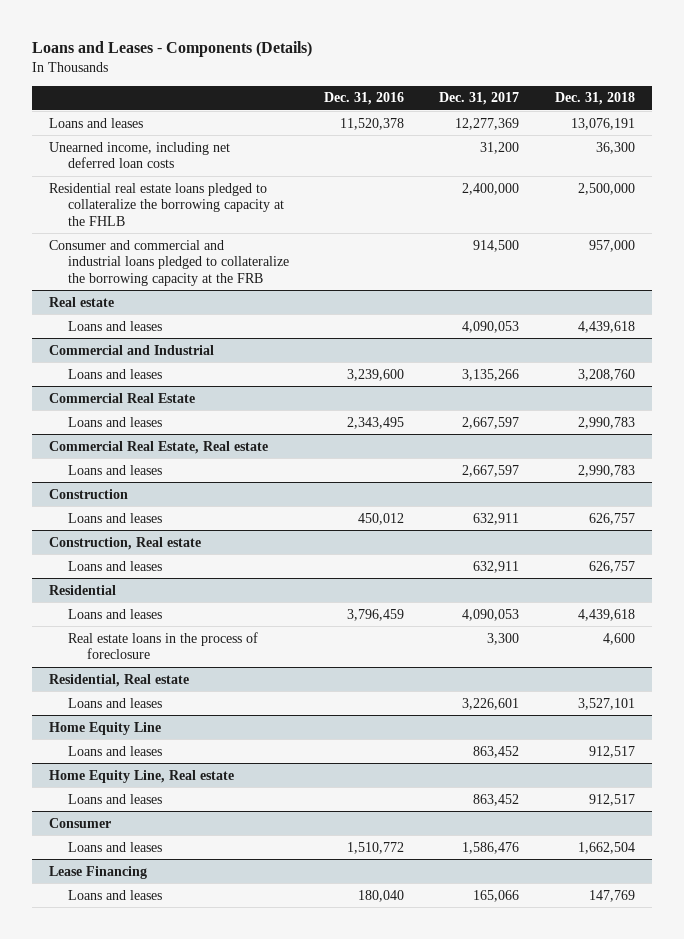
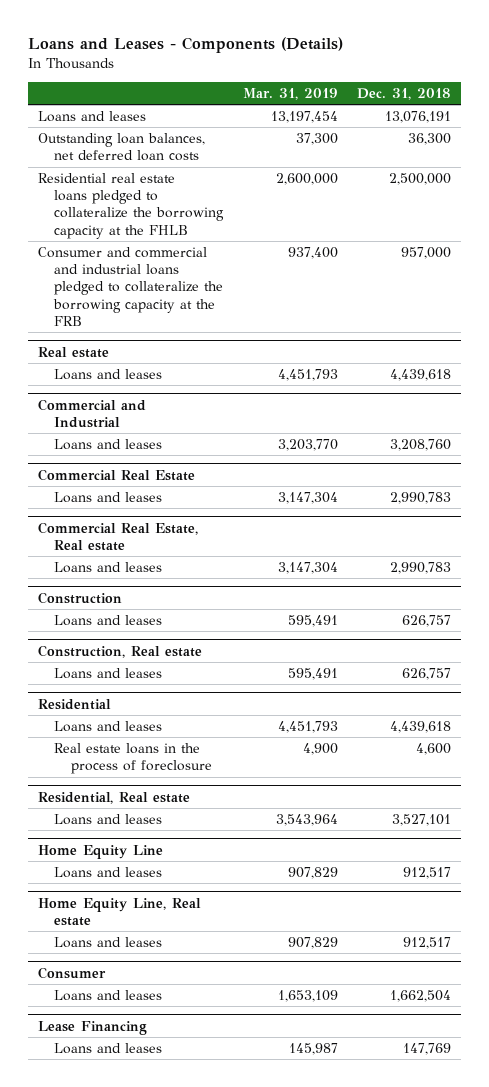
- | Dec. 31, 2016 | Dec. 31, 2017 | Dec. 31, 2018
+ | Mar. 31, 2019 | Dec. 31, 2018
- Unearned income, including net deferred loan costs | | 31,200 | 36,300
+ Outstanding loan balances, net deferred loan costs | 37,300 | 36,300

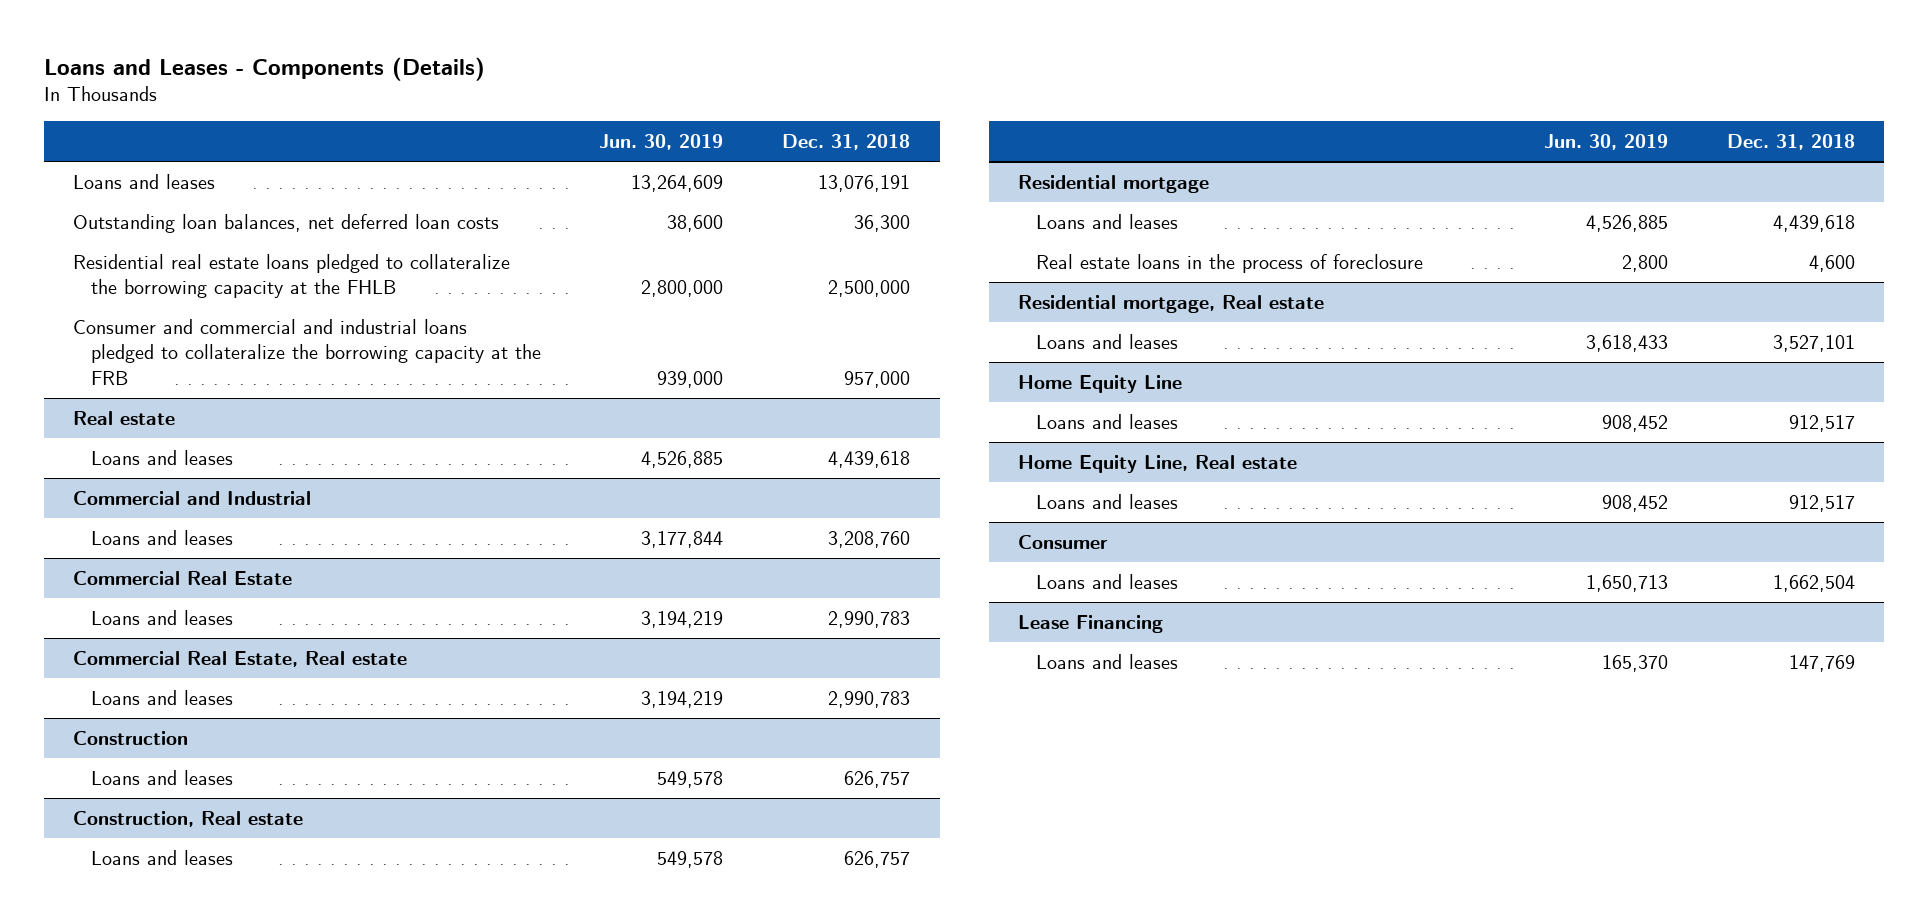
- | Mar. 31, 2019 | Dec. 31, 2018
+ | Jun. 30, 2019 | Dec. 31, 2018
- Residential
+ Residential mortgage
- Residential, Real estate
+ Residential mortgage, Real estate

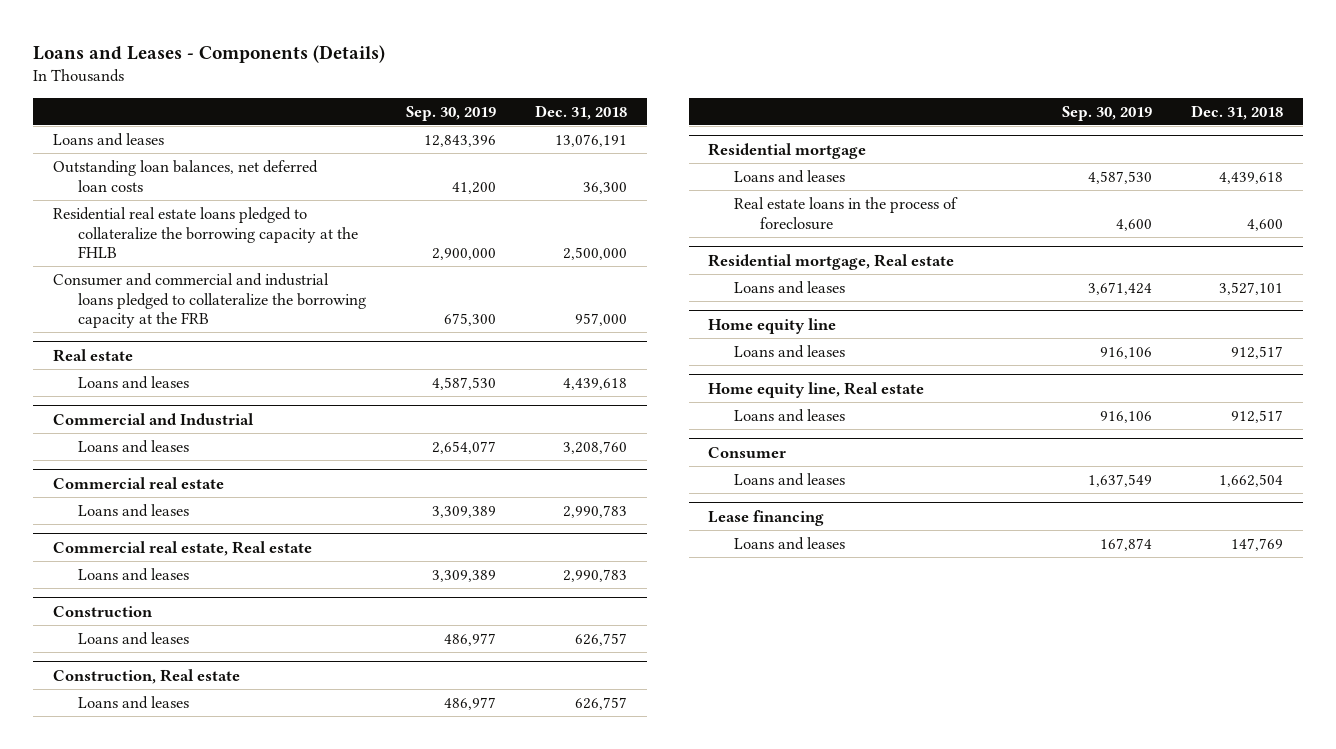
- | Jun. 30, 2019 | Dec. 31, 2018
+ | Sep. 30, 2019 | Dec. 31, 2018
- Commercial Real Estate
+ Commercial real estate
- Commercial Real Estate, Real estate
+ Commercial real estate, Real estate
- Home Equity Line
+ Home equity line
- Home Equity Line, Real estate
+ Home equity line, Real estate
- Lease Financing
+ Lease financing

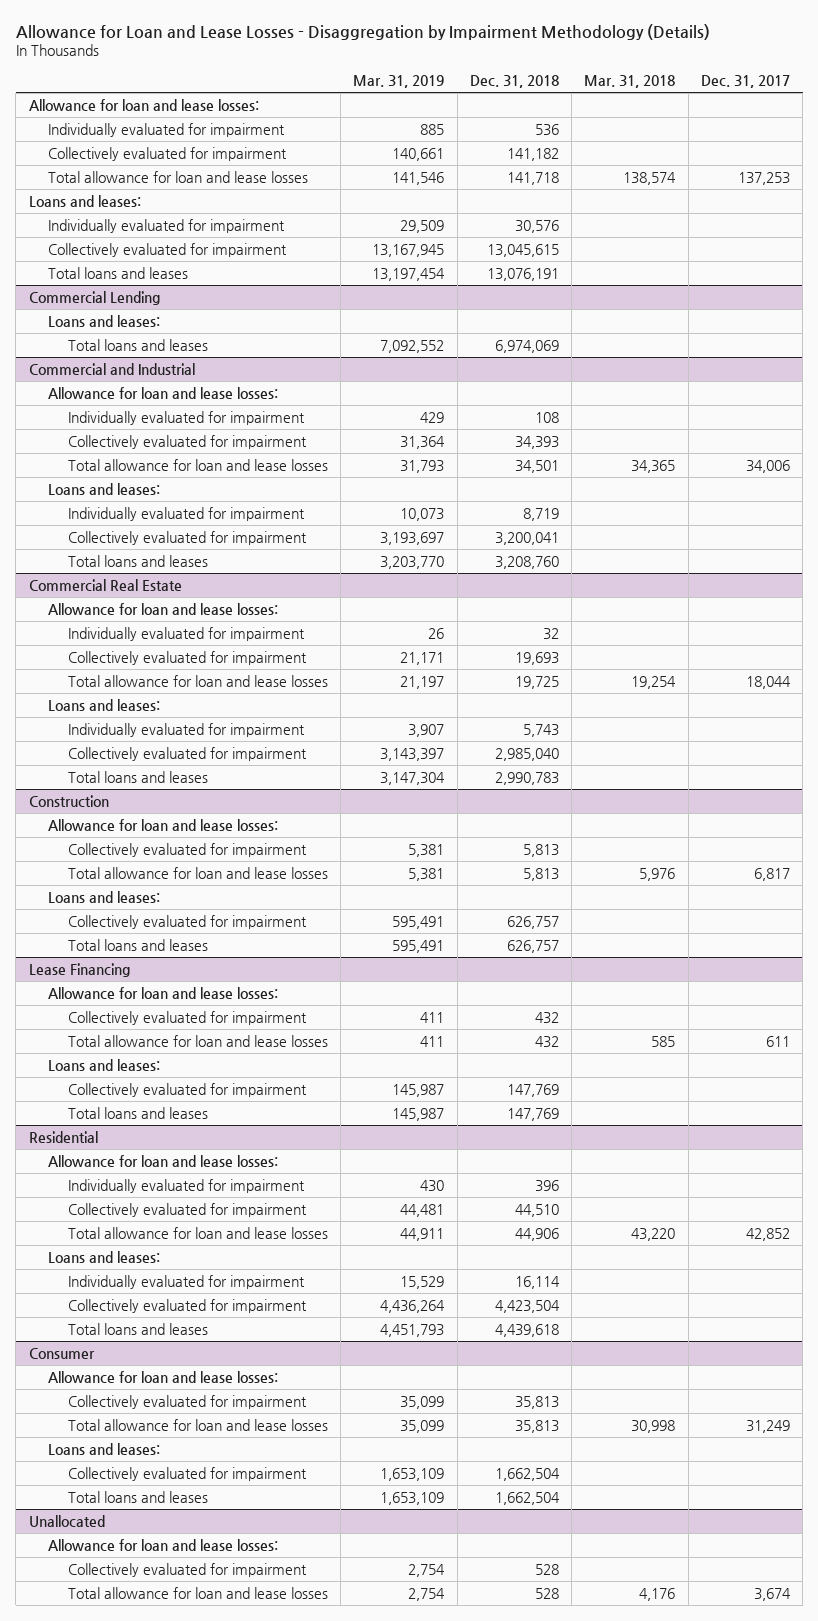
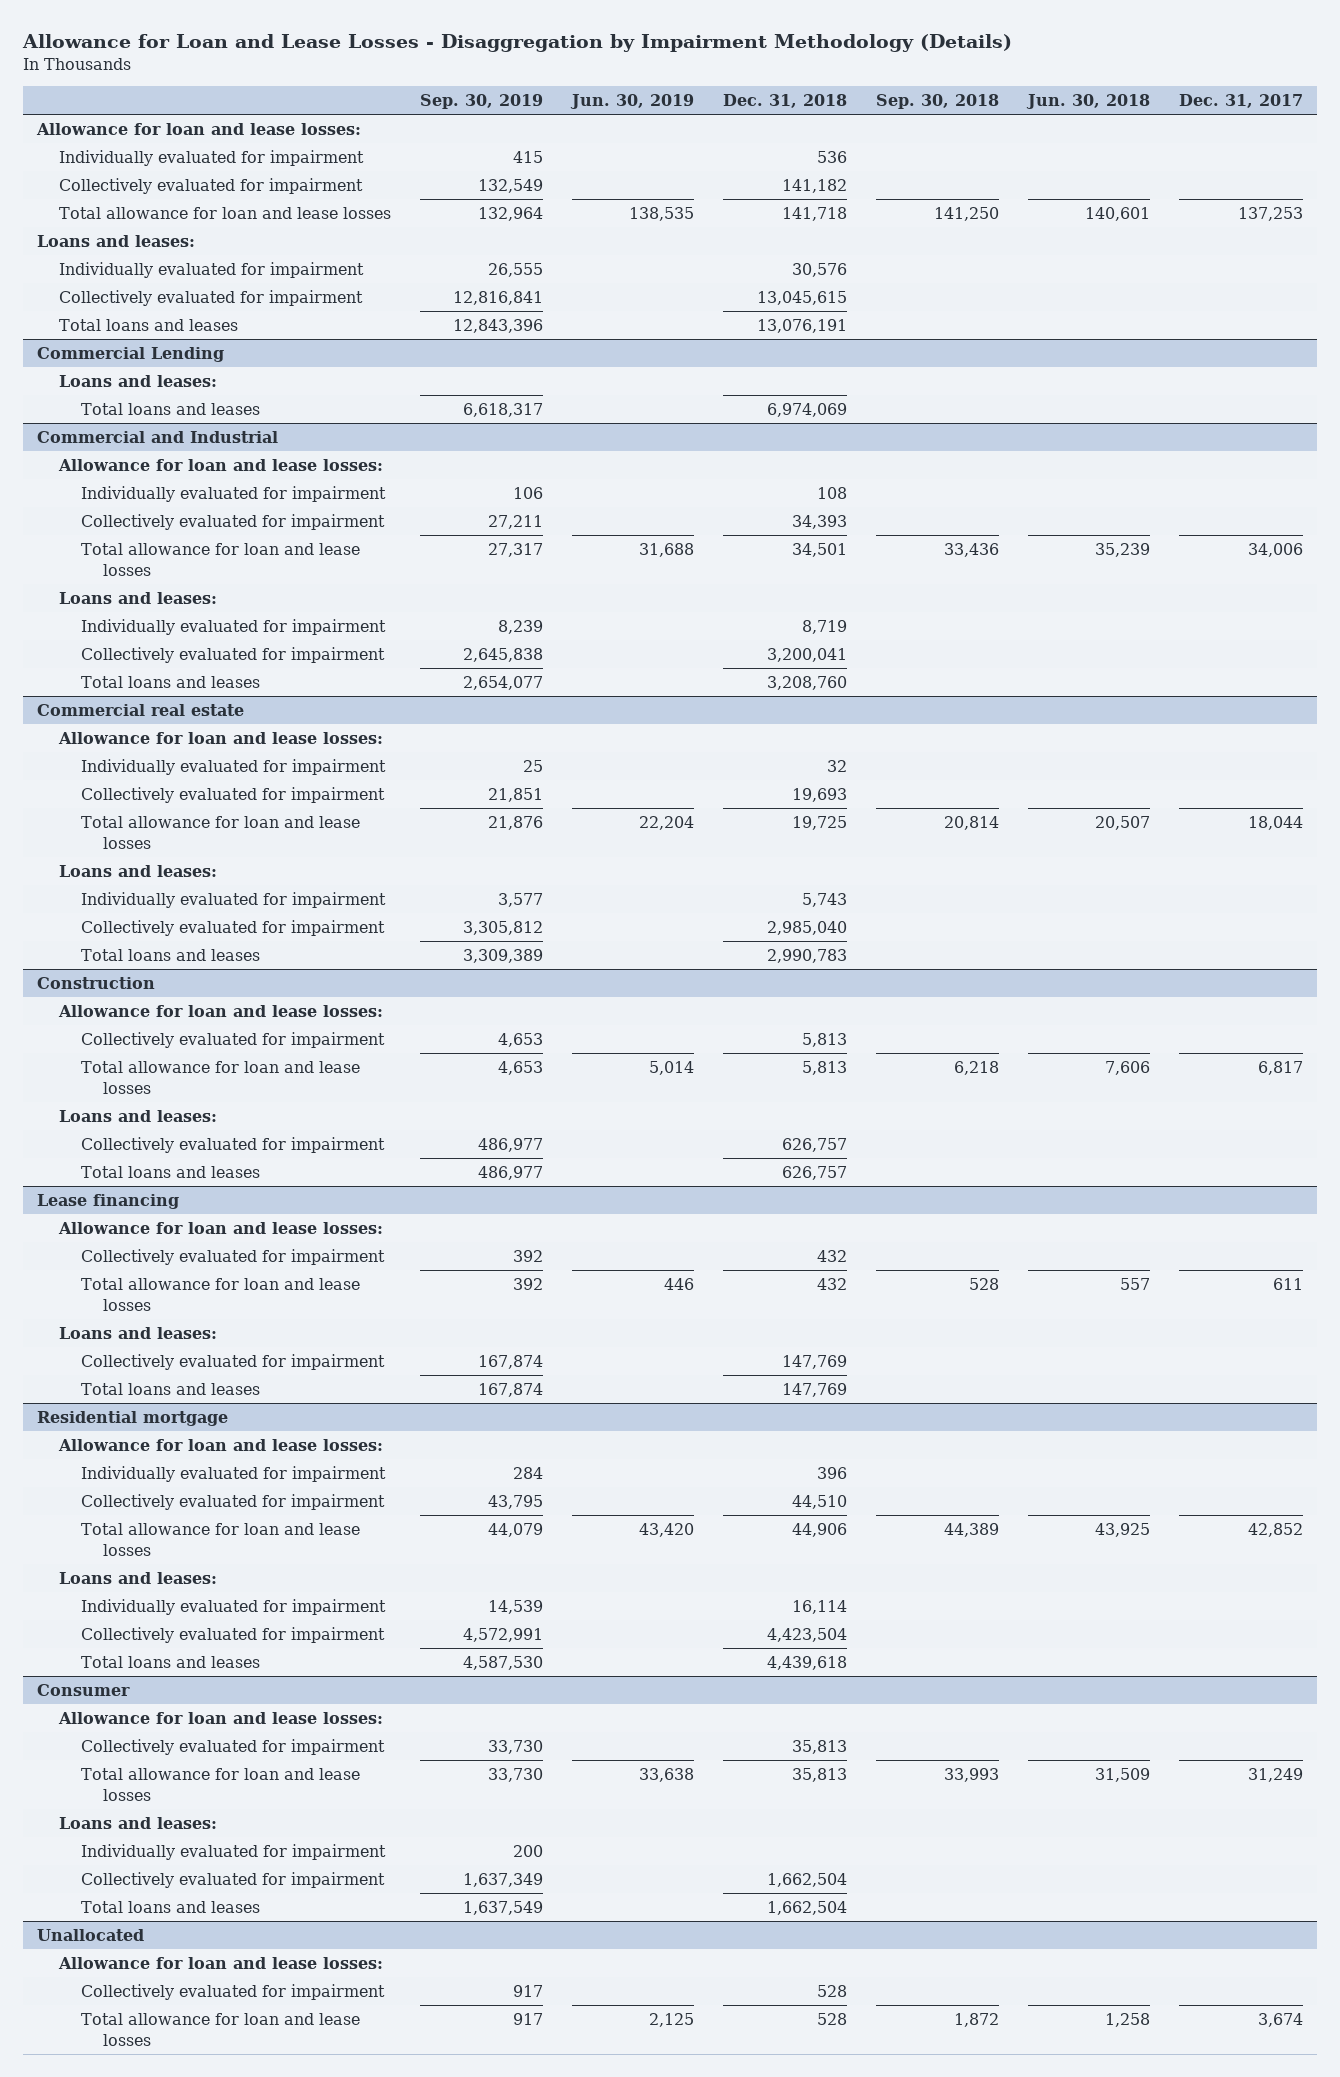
- | Mar. 31, 2019 | Dec. 31, 2018 | Mar. 31, 2018 | Dec. 31, 2017
+ | Sep. 30, 2019 | Jun. 30, 2019 | Dec. 31, 2018 | Sep. 30, 2018 | Jun. 30, 2018 | Dec. 31, 2017
- Commercial Real Estate
+ Commercial real estate
- Lease Financing
+ Lease financing
- Residential
+ Residential mortgage
@ Consumer
+ Individually evaluated for impairment | 200 | | | | |

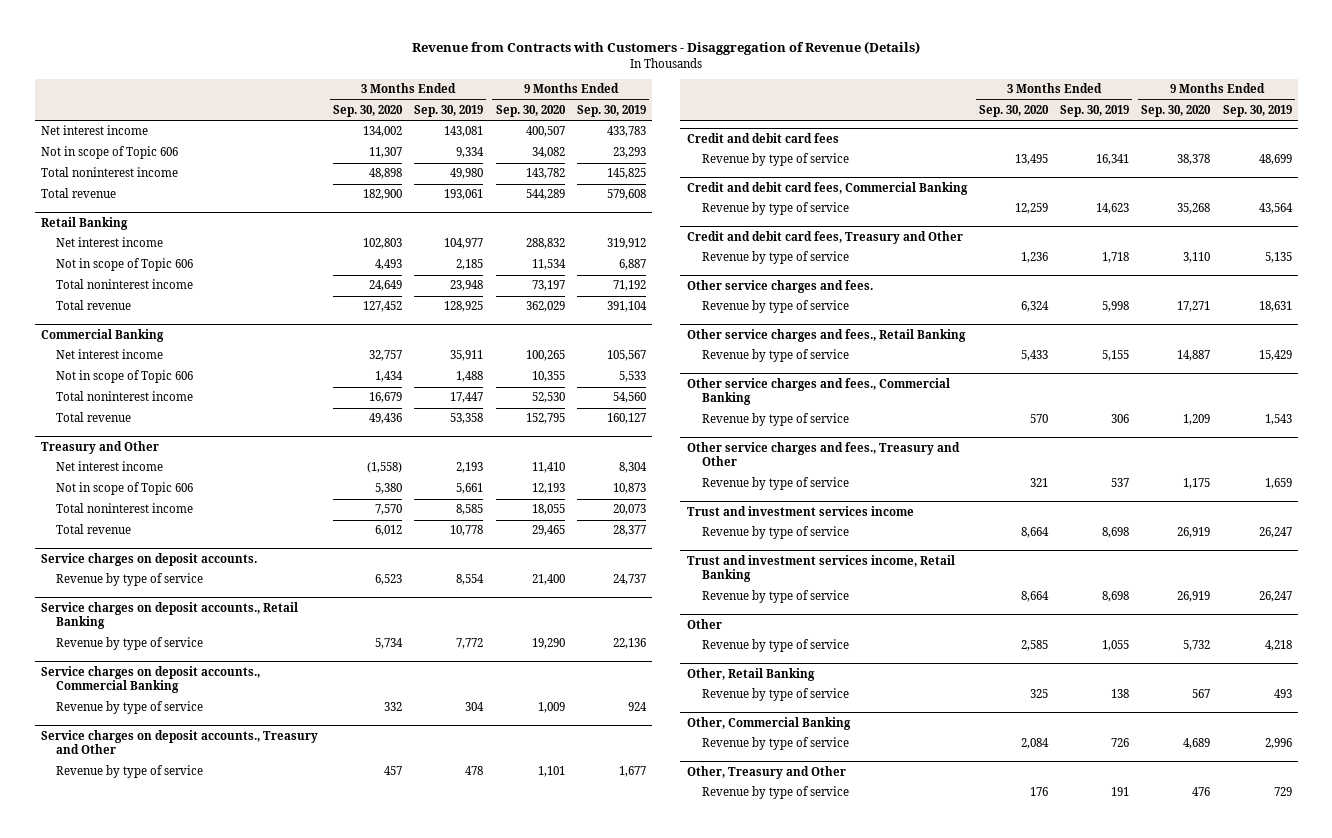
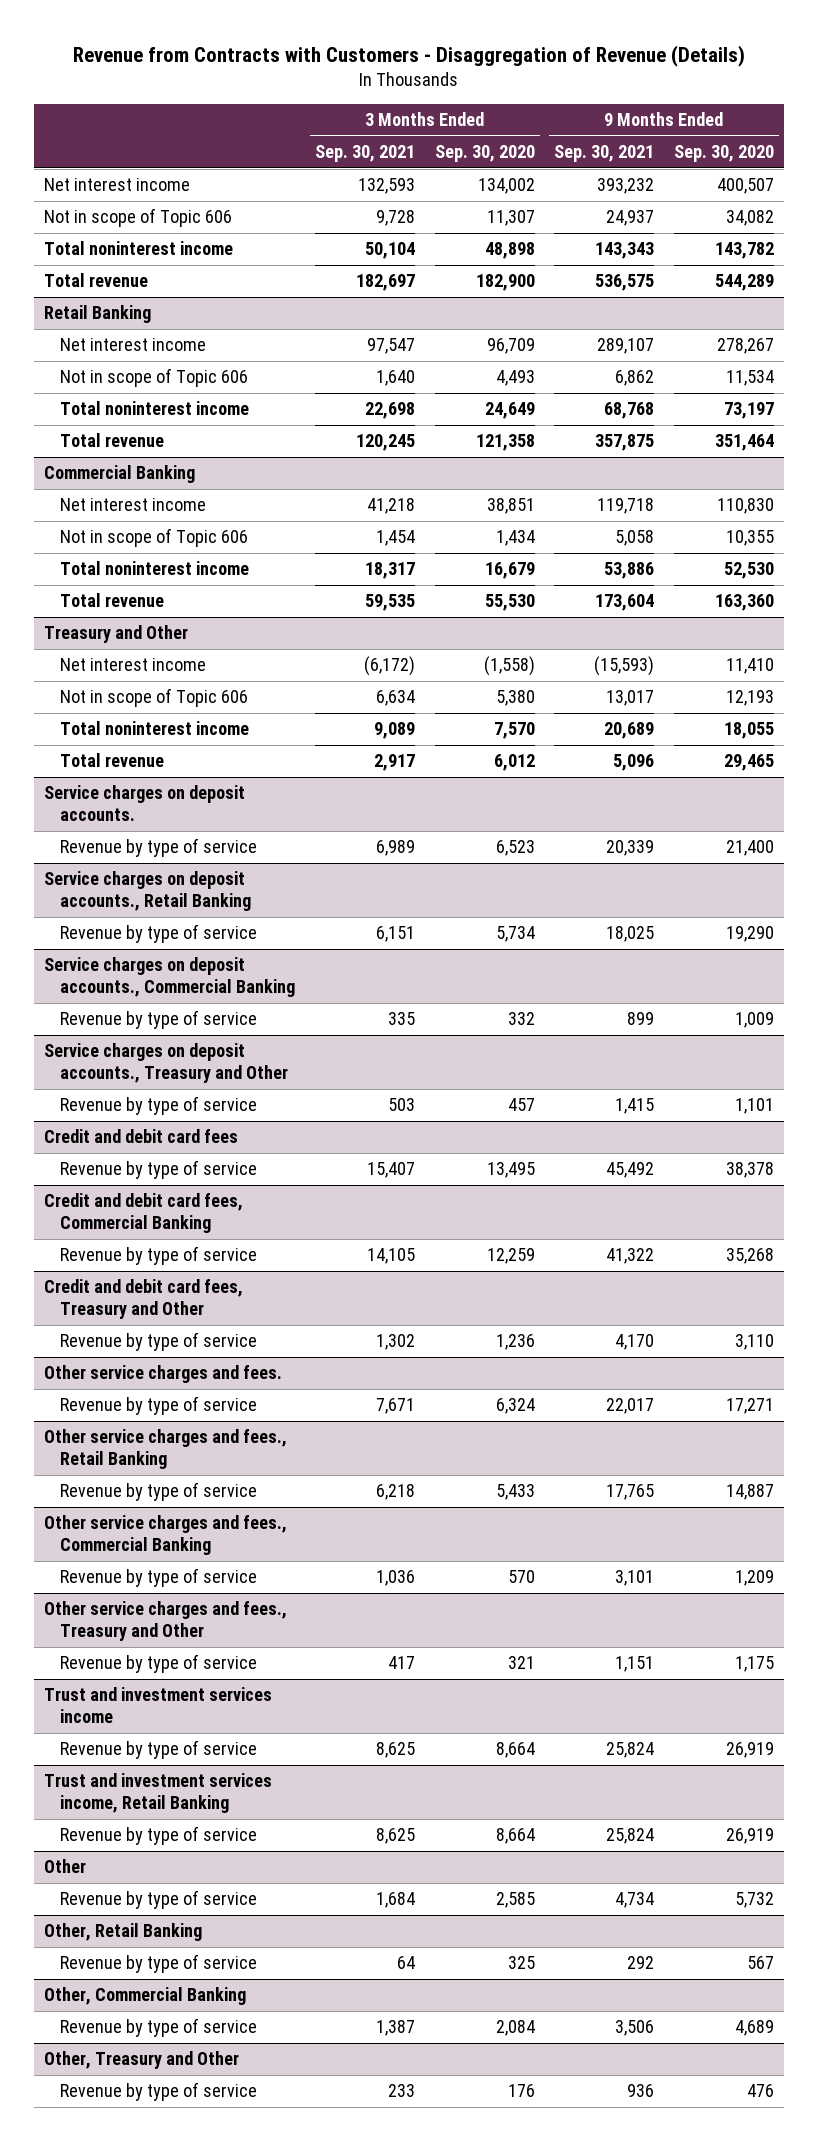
- | 3 Months Ended Sep. 30, 2020 | 3 Months Ended Sep. 30, 2019 | 9 Months Ended Sep. 30, 2020 | 9 Months Ended Sep. 30, 2019
+ | 3 Months Ended Sep. 30, 2021 | 3 Months Ended Sep. 30, 2020 | 9 Months Ended Sep. 30, 2021 | 9 Months Ended Sep. 30, 2020
@ Retail Banking
- Net interest income | 102,803 | 104,977 | 288,832 | 319,912
+ Net interest income | 97,547 | 96,709 | 289,107 | 278,267
- Total revenue | 127,452 | 128,925 | 362,029 | 391,104
+ Total revenue | 120,245 | 121,358 | 357,875 | 351,464
@ Commercial Banking
- Net interest income | 32,757 | 35,911 | 100,265 | 105,567
+ Net interest income | 41,218 | 38,851 | 119,718 | 110,830
- Total revenue | 49,436 | 53,358 | 152,795 | 160,127
+ Total revenue | 59,535 | 55,530 | 173,604 | 163,360

